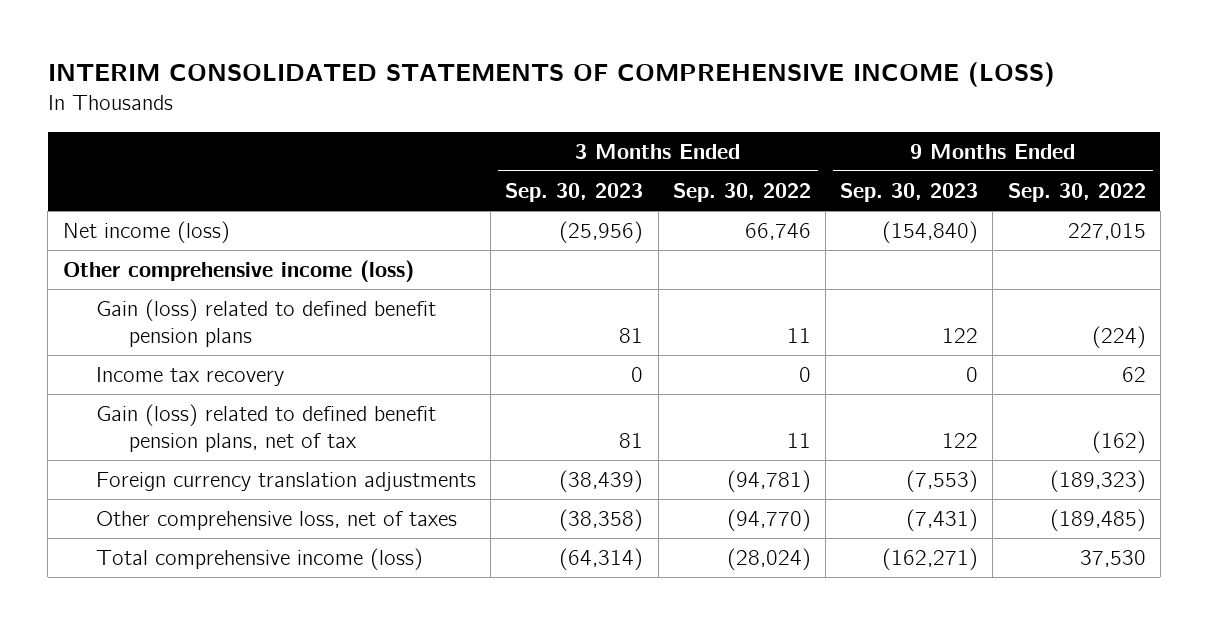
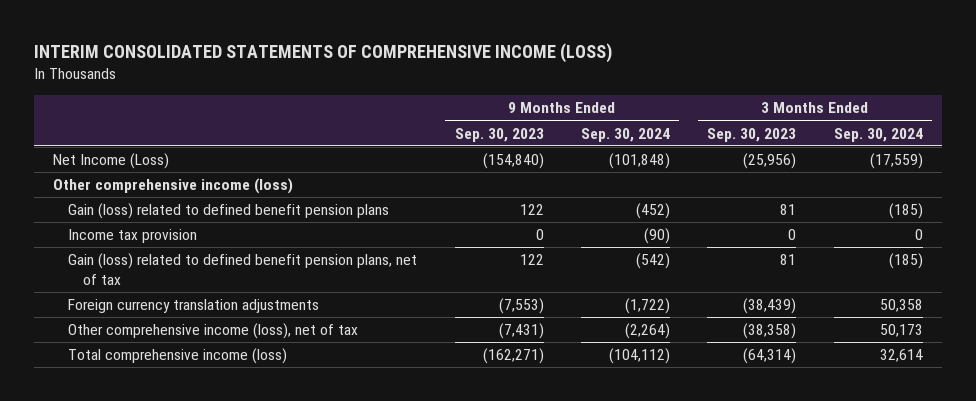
- | 3 Months Ended Sep. 30, 2023 | 3 Months Ended Sep. 30, 2022 | 9 Months Ended Sep. 30, 2023 | 9 Months Ended Sep. 30, 2022
+ | 9 Months Ended Sep. 30, 2023 | 9 Months Ended Sep. 30, 2024 | 3 Months Ended Sep. 30, 2023 | 3 Months Ended Sep. 30, 2024
- Net income (loss) | (25,956) | 66,746 | (154,840) | 227,015
+ Net Income (Loss) | (154,840) | (101,848) | (25,956) | (17,559)
- Income tax recovery | 0 | 0 | 0 | 62
+ Income tax provision | 0 | (90) | 0 | 0
- Other comprehensive loss, net of taxes | (38,358) | (94,770) | (7,431) | (189,485)
+ Other comprehensive income (loss), net of tax | (7,431) | (2,264) | (38,358) | 50,173

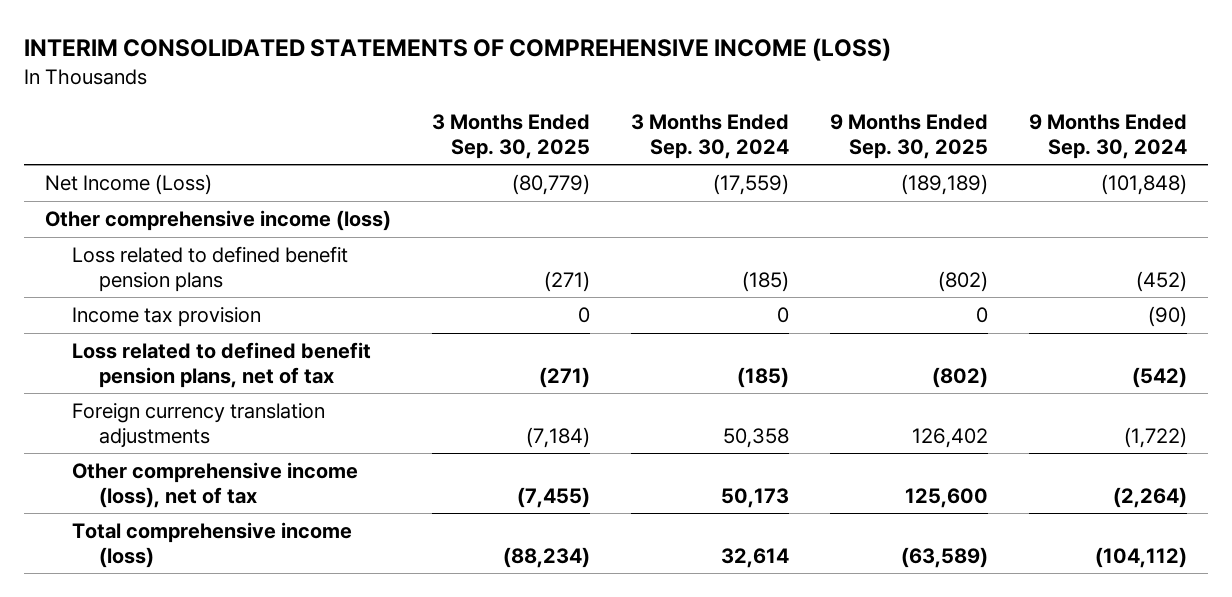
- | 9 Months Ended Sep. 30, 2023 | 9 Months Ended Sep. 30, 2024 | 3 Months Ended Sep. 30, 2023 | 3 Months Ended Sep. 30, 2024
+ | 3 Months Ended Sep. 30, 2025 | 3 Months Ended Sep. 30, 2024 | 9 Months Ended Sep. 30, 2025 | 9 Months Ended Sep. 30, 2024
- Gain (loss) related to defined benefit pension plans | 122 | (452) | 81 | (185)
+ Loss related to defined benefit pension plans | (271) | (185) | (802) | (452)
- Gain (loss) related to defined benefit pension plans, net of tax | 122 | (542) | 81 | (185)
+ Loss related to defined benefit pension plans, net of tax | (271) | (185) | (802) | (542)

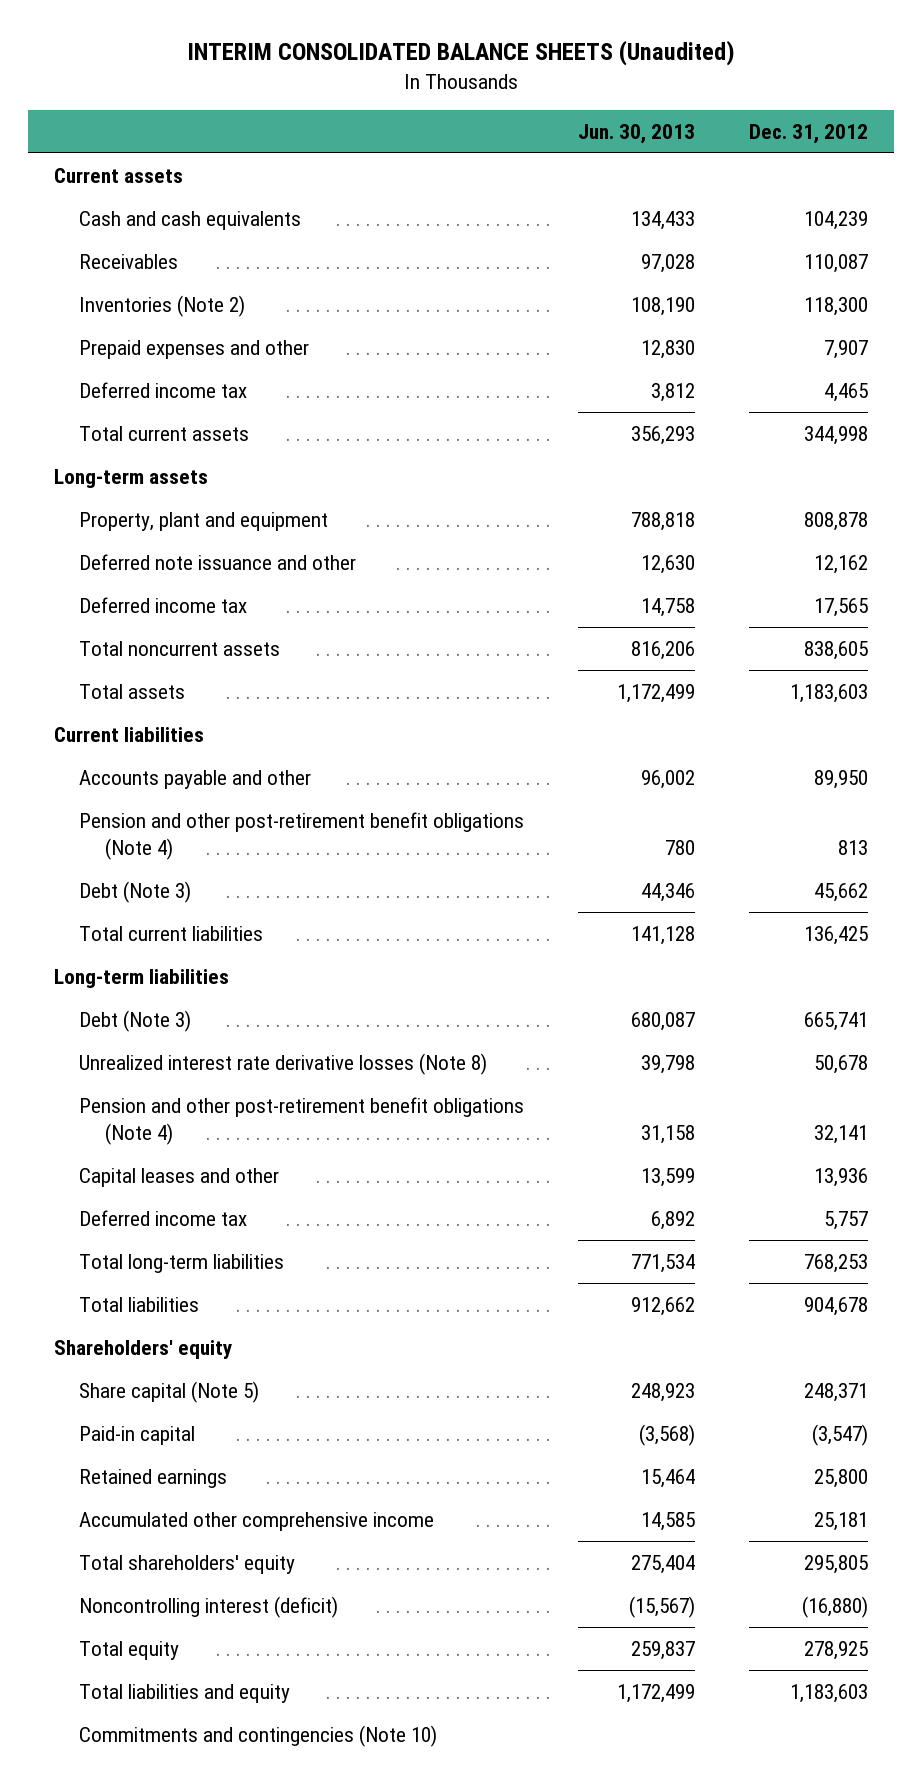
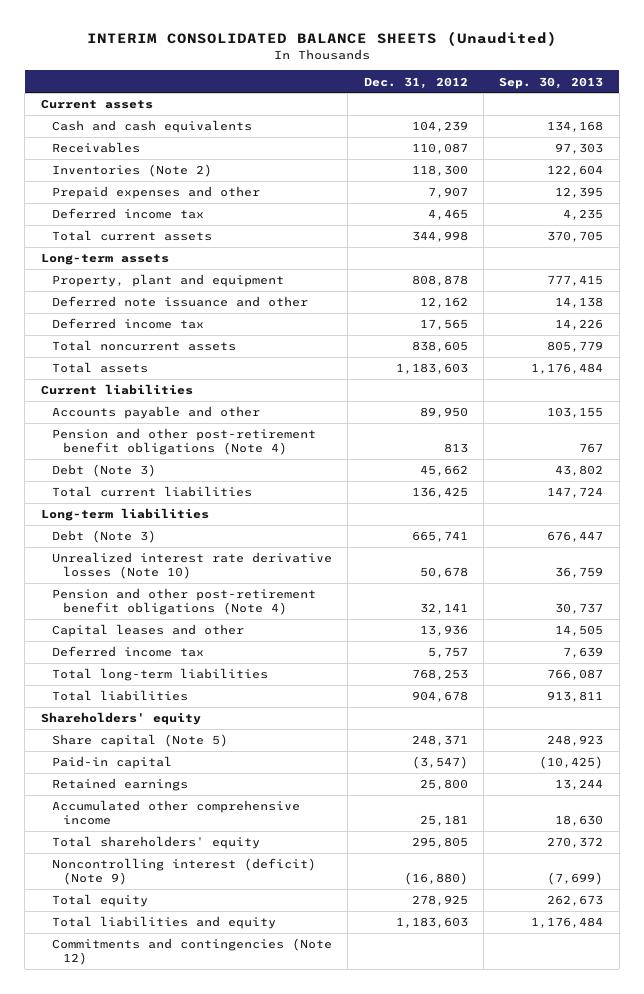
- | Jun. 30, 2013 | Dec. 31, 2012
+ | Dec. 31, 2012 | Sep. 30, 2013
- Unrealized interest rate derivative losses (Note 8) | 39,798 | 50,678
+ Unrealized interest rate derivative losses (Note 10) | 50,678 | 36,759
- Noncontrolling interest (deficit) | (15,567) | (16,880)
+ Noncontrolling interest (deficit) (Note 9) | (16,880) | (7,699)
- Commitments and contingencies (Note 10)
+ Commitments and contingencies (Note 12)

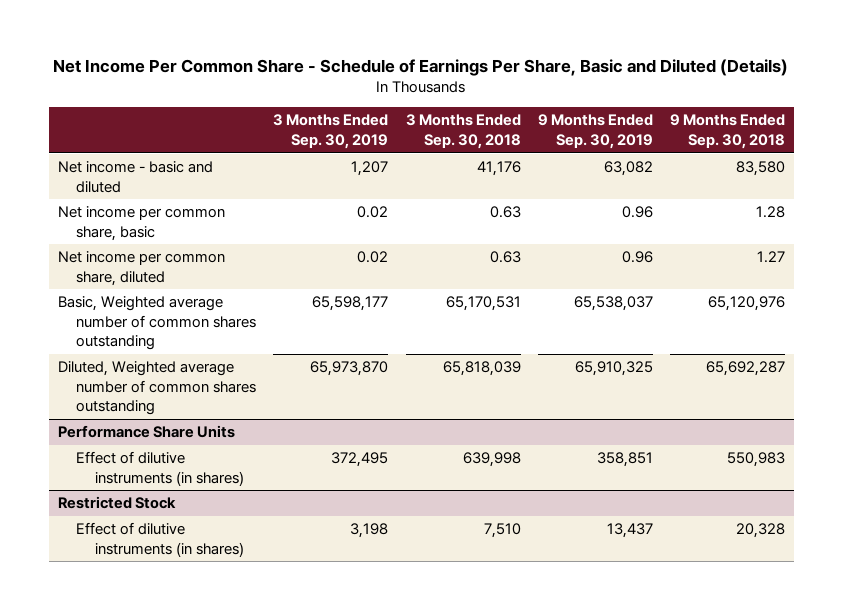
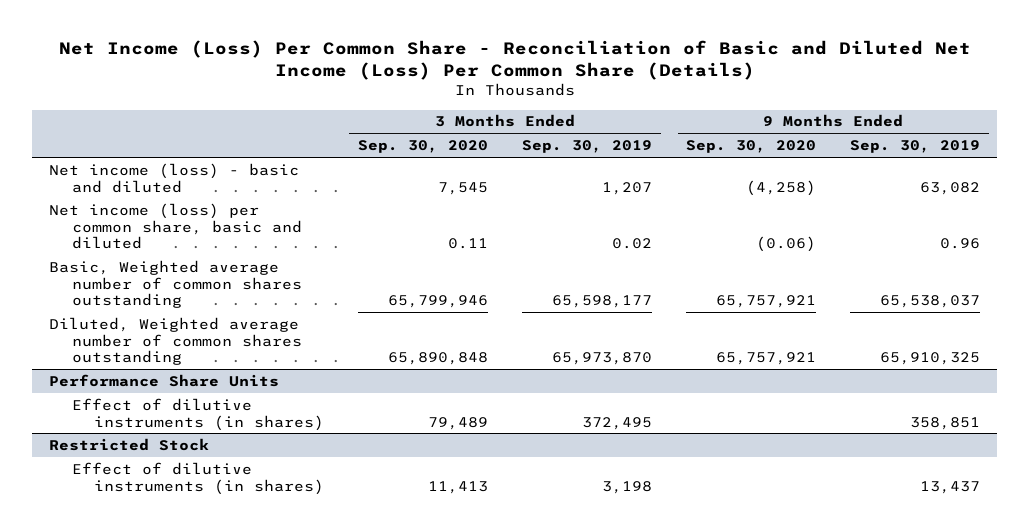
- Net Income Per Common Share - Schedule of Earnings Per Share, Basic and Diluted (Details)
+ Net Income (Loss) Per Common Share - Reconciliation of Basic and Diluted Net Income (Loss) Per Common Share (Details)
- | 3 Months Ended Sep. 30, 2019 | 3 Months Ended Sep. 30, 2018 | 9 Months Ended Sep. 30, 2019 | 9 Months Ended Sep. 30, 2018
+ | 3 Months Ended Sep. 30, 2020 | 3 Months Ended Sep. 30, 2019 | 9 Months Ended Sep. 30, 2020 | 9 Months Ended Sep. 30, 2019
- Net income - basic and diluted | 1,207 | 41,176 | 63,082 | 83,580
- Net income per common share, basic | 0.02 | 0.63 | 0.96 | 1.28
- Net income per common share, diluted | 0.02 | 0.63 | 0.96 | 1.27
+ Net income (loss) - basic and diluted | 7,545 | 1,207 | (4,258) | 63,082
+ Net income (loss) per common share, basic and diluted | 0.11 | 0.02 | (0.06) | 0.96

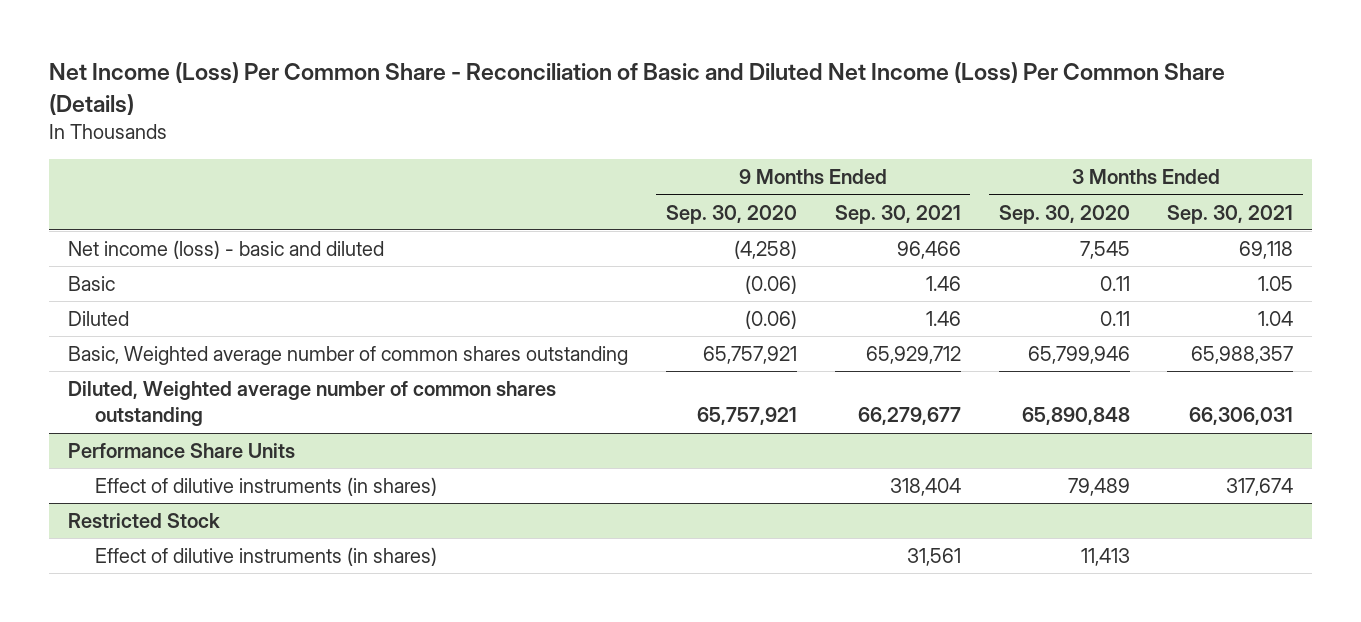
- | 3 Months Ended Sep. 30, 2020 | 3 Months Ended Sep. 30, 2019 | 9 Months Ended Sep. 30, 2020 | 9 Months Ended Sep. 30, 2019
+ | 9 Months Ended Sep. 30, 2020 | 9 Months Ended Sep. 30, 2021 | 3 Months Ended Sep. 30, 2020 | 3 Months Ended Sep. 30, 2021
- Net income (loss) per common share, basic and diluted | 0.11 | 0.02 | (0.06) | 0.96
+ Basic | (0.06) | 1.46 | 0.11 | 1.05
+ Diluted | (0.06) | 1.46 | 0.11 | 1.04

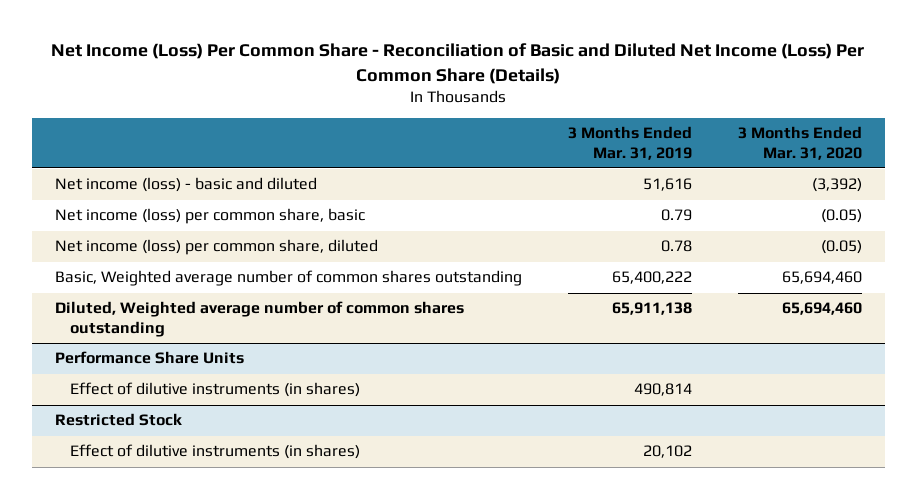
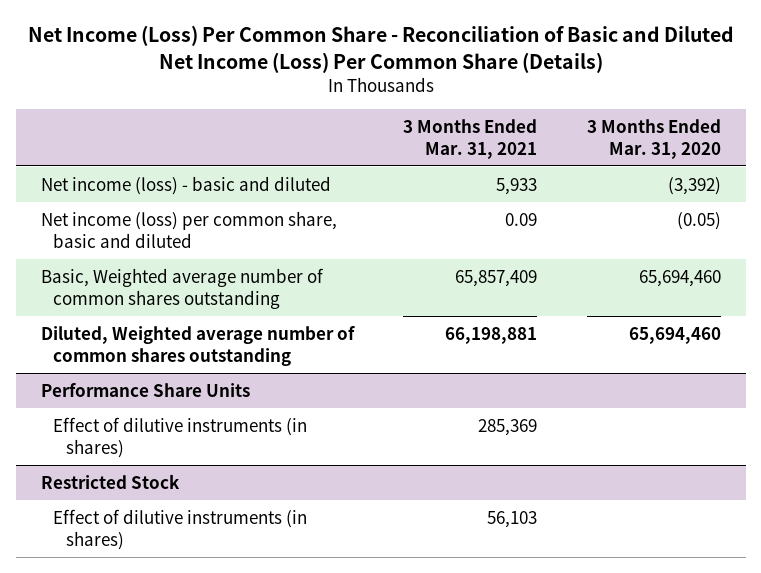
- | 3 Months Ended Mar. 31, 2019 | 3 Months Ended Mar. 31, 2020
+ | 3 Months Ended Mar. 31, 2021 | 3 Months Ended Mar. 31, 2020
- Net income (loss) per common share, basic | 0.79 | (0.05)
- Net income (loss) per common share, diluted | 0.78 | (0.05)
+ Net income (loss) per common share, basic and diluted | 0.09 | (0.05)

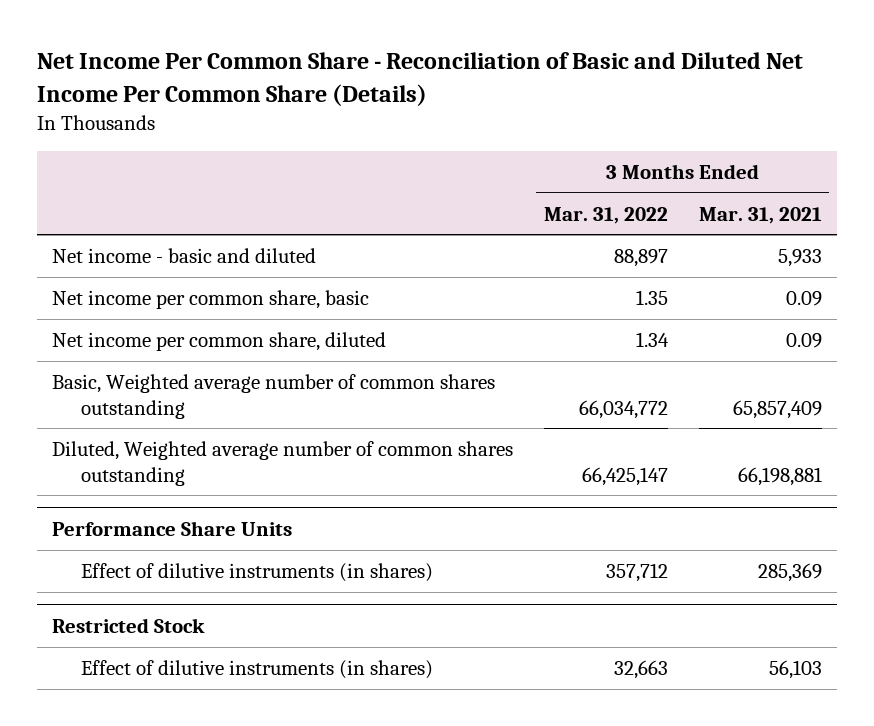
- Net Income (Loss) Per Common Share - Reconciliation of Basic and Diluted Net Income (Loss) Per Common Share (Details)
+ Net Income Per Common Share - Reconciliation of Basic and Diluted Net Income Per Common Share (Details)
- | 3 Months Ended Mar. 31, 2021 | 3 Months Ended Mar. 31, 2020
+ | 3 Months Ended Mar. 31, 2022 | 3 Months Ended Mar. 31, 2021
- Net income (loss) - basic and diluted | 5,933 | (3,392)
- Net income (loss) per common share, basic and diluted | 0.09 | (0.05)
+ Net income - basic and diluted | 88,897 | 5,933
+ Net income per common share, basic | 1.35 | 0.09
+ Net income per common share, diluted | 1.34 | 0.09

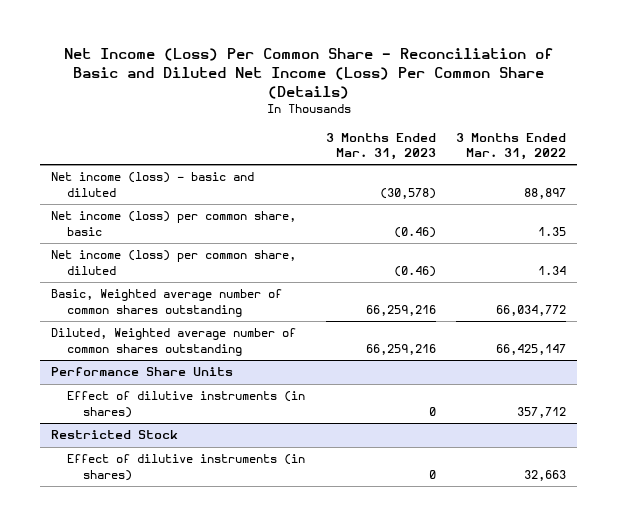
- Net Income Per Common Share - Reconciliation of Basic and Diluted Net Income Per Common Share (Details)
+ Net Income (Loss) Per Common Share - Reconciliation of Basic and Diluted Net Income (Loss) Per Common Share (Details)
- | 3 Months Ended Mar. 31, 2022 | 3 Months Ended Mar. 31, 2021
+ | 3 Months Ended Mar. 31, 2023 | 3 Months Ended Mar. 31, 2022
- Net income - basic and diluted | 88,897 | 5,933
- Net income per common share, basic | 1.35 | 0.09
- Net income per common share, diluted | 1.34 | 0.09
+ Net income (loss) - basic and diluted | (30,578) | 88,897
+ Net income (loss) per common share, basic | (0.46) | 1.35
+ Net income (loss) per common share, diluted | (0.46) | 1.34

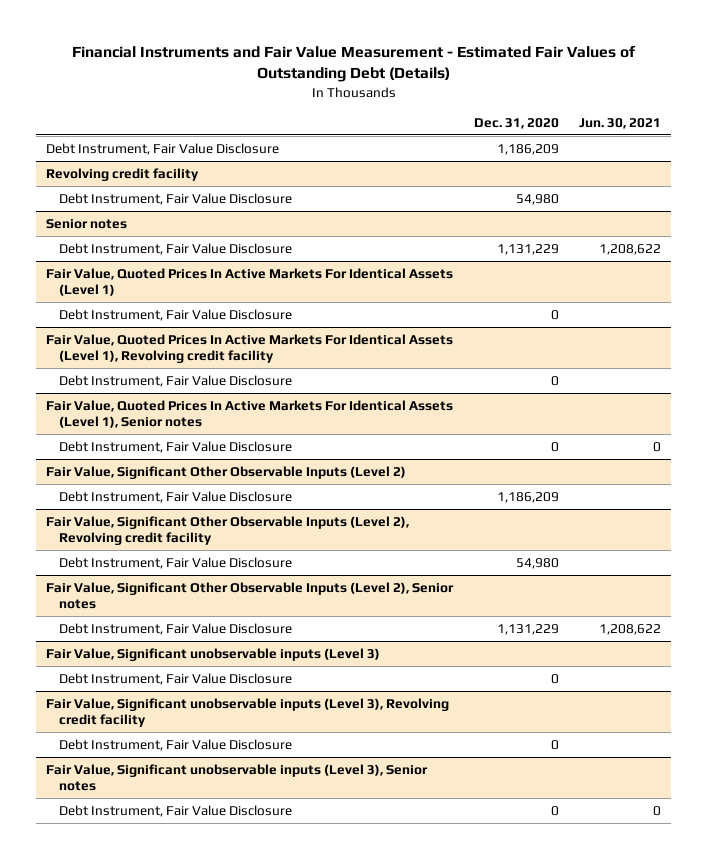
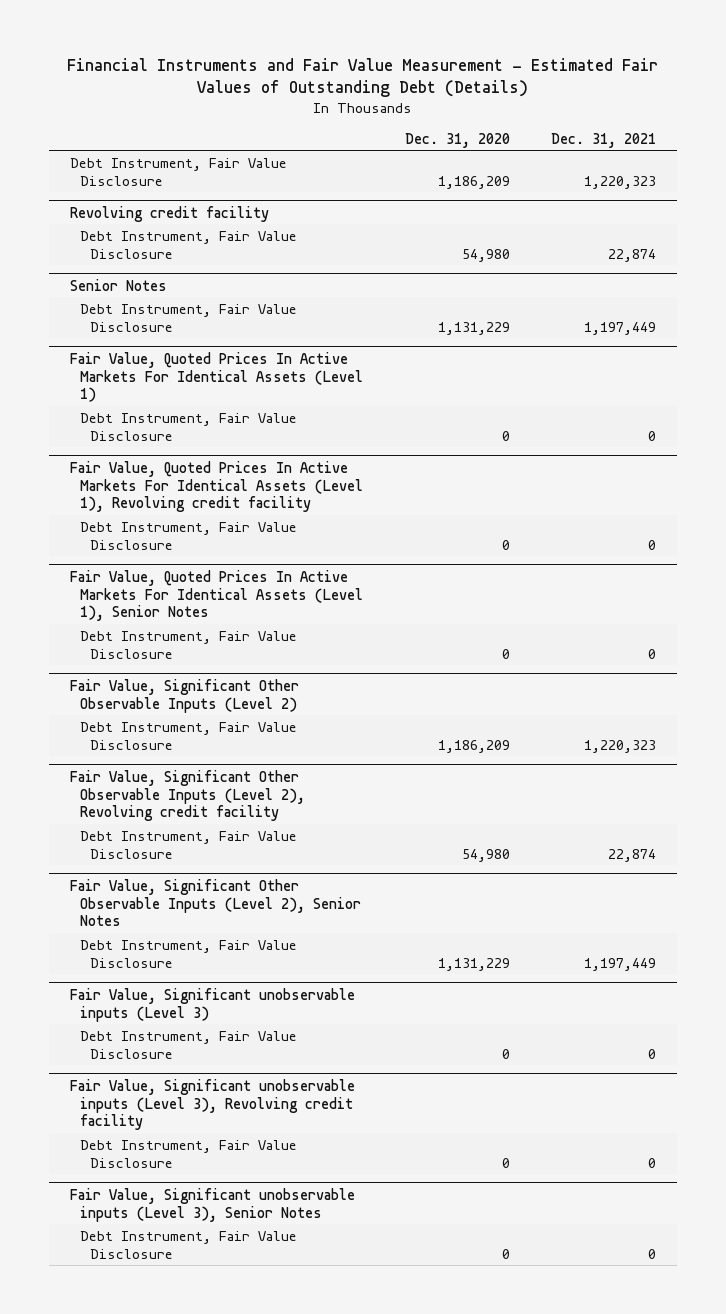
- | Dec. 31, 2020 | Jun. 30, 2021
+ | Dec. 31, 2020 | Dec. 31, 2021
- Senior notes
+ Senior Notes
- Fair Value, Quoted Prices In Active Markets For Identical Assets (Level 1), Senior notes
+ Fair Value, Quoted Prices In Active Markets For Identical Assets (Level 1), Senior Notes
- Fair Value, Significant Other Observable Inputs (Level 2), Senior notes
+ Fair Value, Significant Other Observable Inputs (Level 2), Senior Notes
- Fair Value, Significant unobservable inputs (Level 3), Senior notes
+ Fair Value, Significant unobservable inputs (Level 3), Senior Notes

